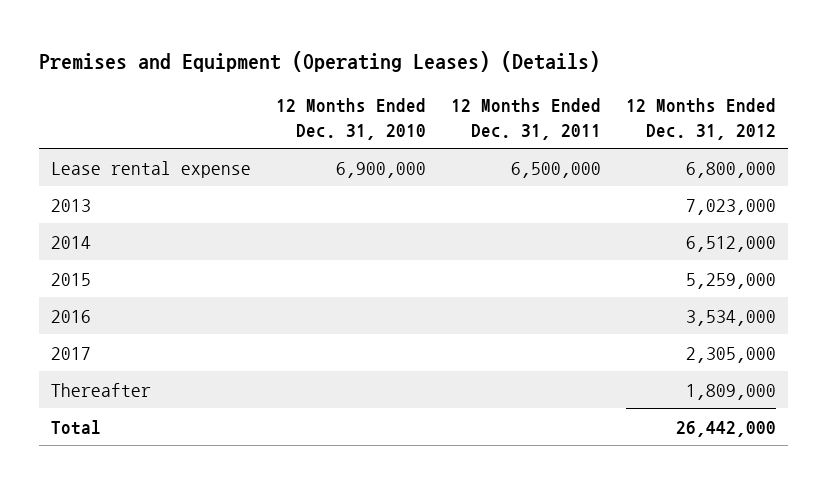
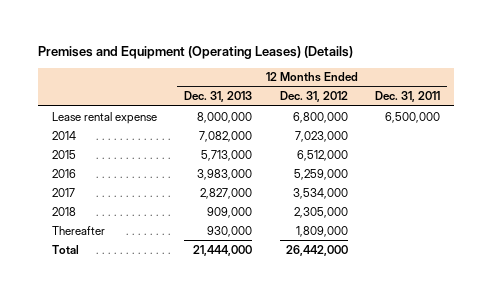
- | 12 Months Ended Dec. 31, 2010 | 12 Months Ended Dec. 31, 2011 | 12 Months Ended Dec. 31, 2012
+ | 12 Months Ended Dec. 31, 2013 | 12 Months Ended Dec. 31, 2012 | 12 Months Ended Dec. 31, 2011
- 2013 | | | 7,023,000
- 2014 | | | 6,512,000
- 2015 | | | 5,259,000
- 2016 | | | 3,534,000
- 2017 | | | 2,305,000
+ 2014 | 7,082,000 | 7,023,000 |
+ 2015 | 5,713,000 | 6,512,000 |
+ 2016 | 3,983,000 | 5,259,000 |
+ 2017 | 2,827,000 | 3,534,000 |
+ 2018 | 909,000 | 2,305,000 |

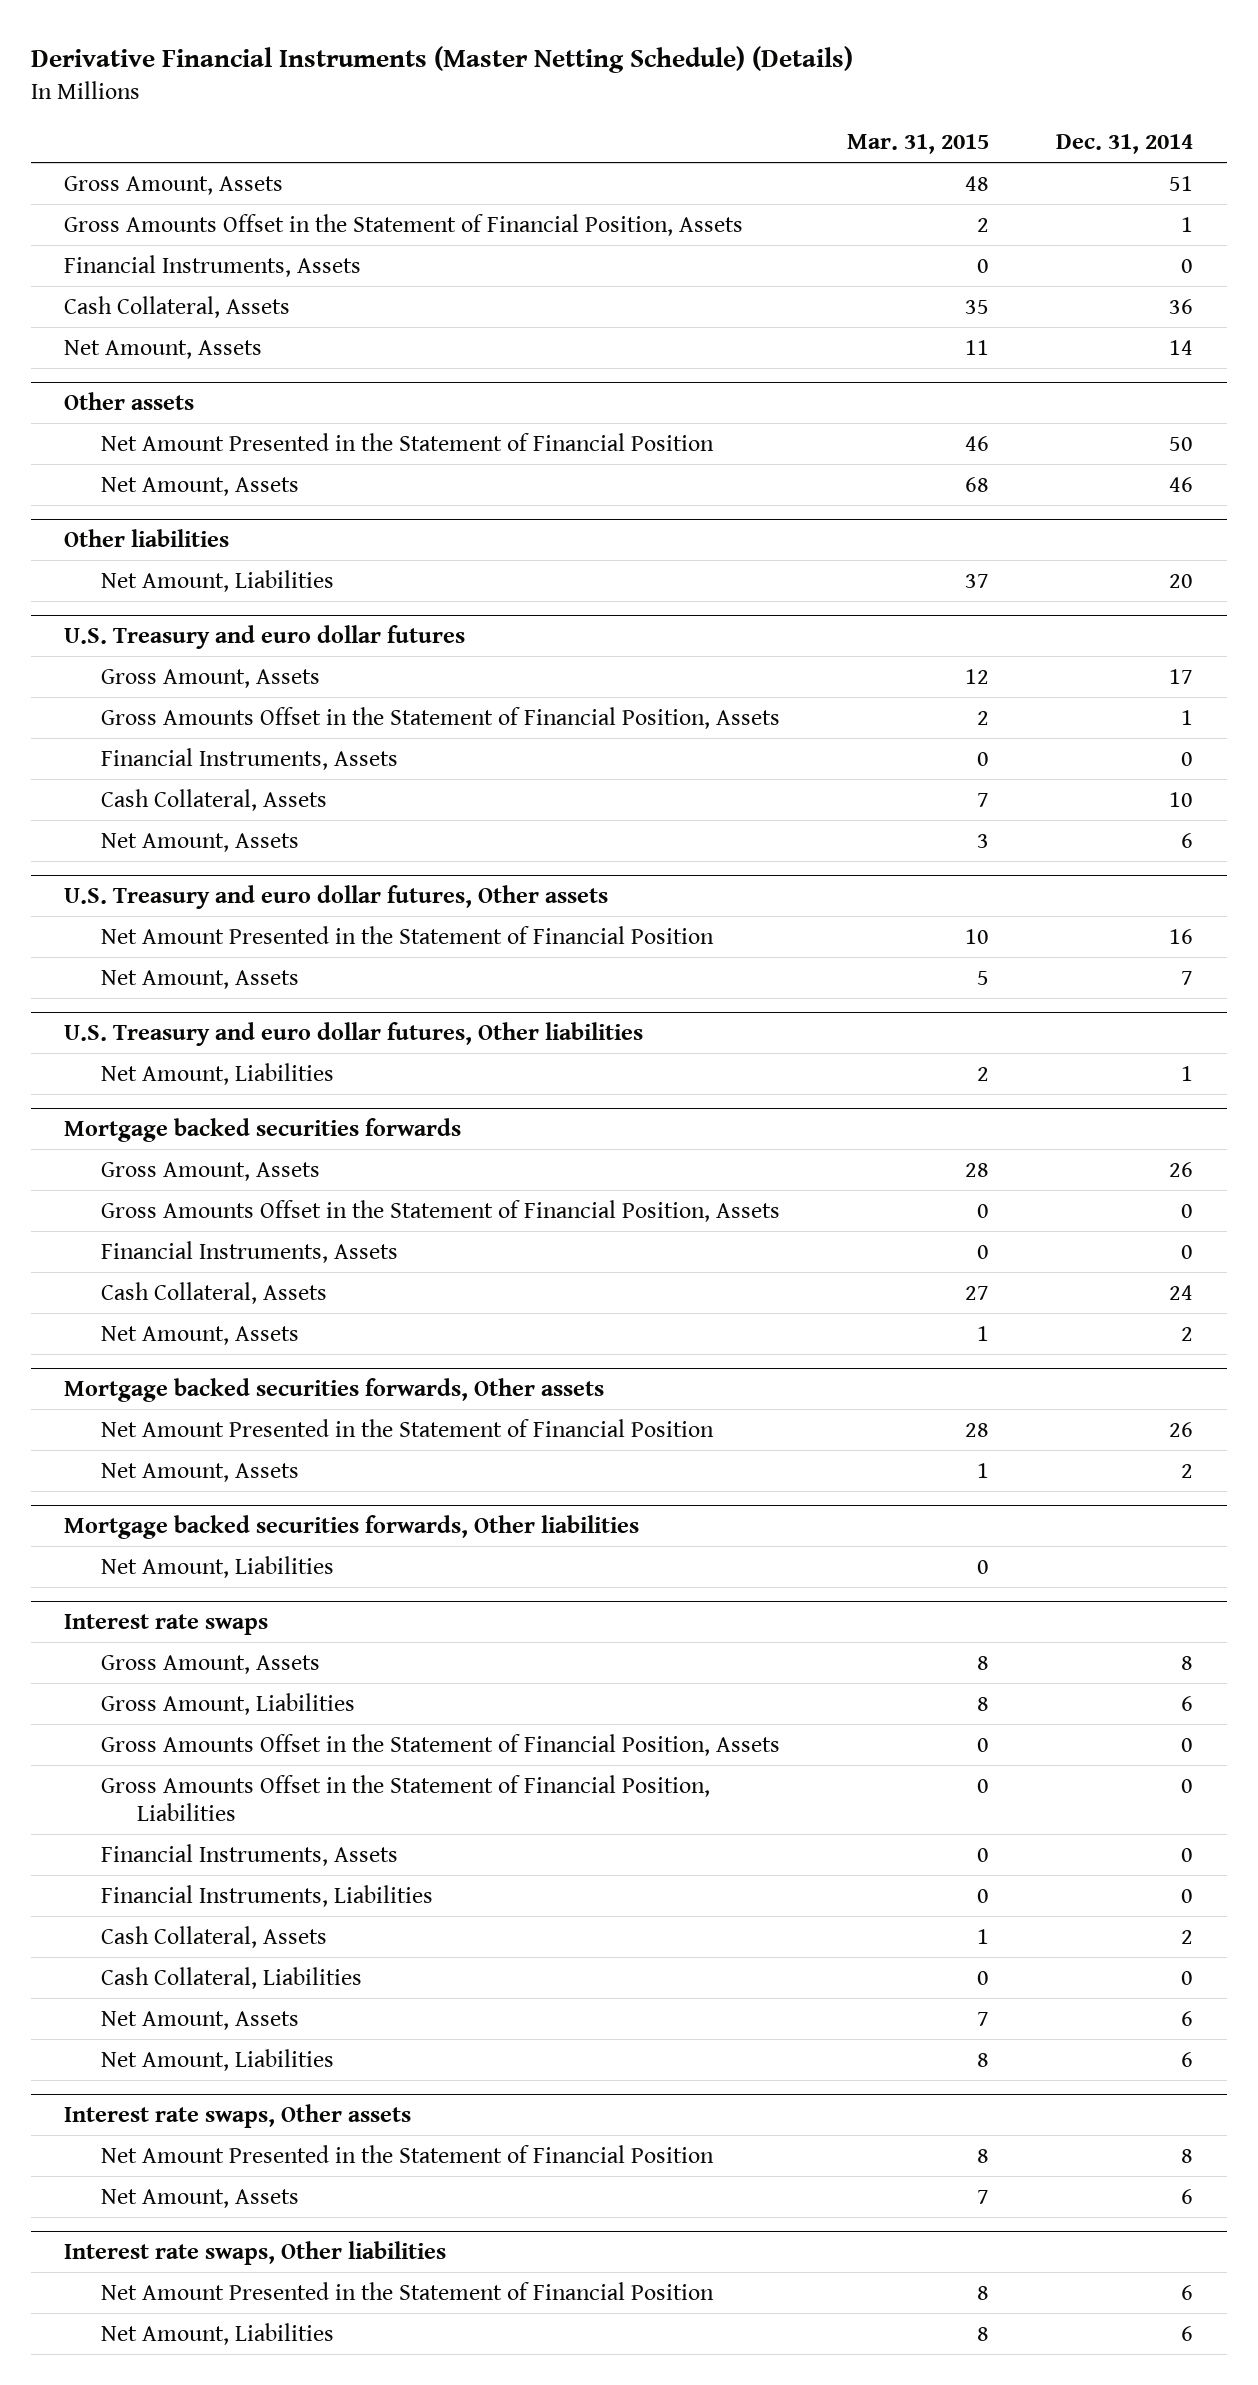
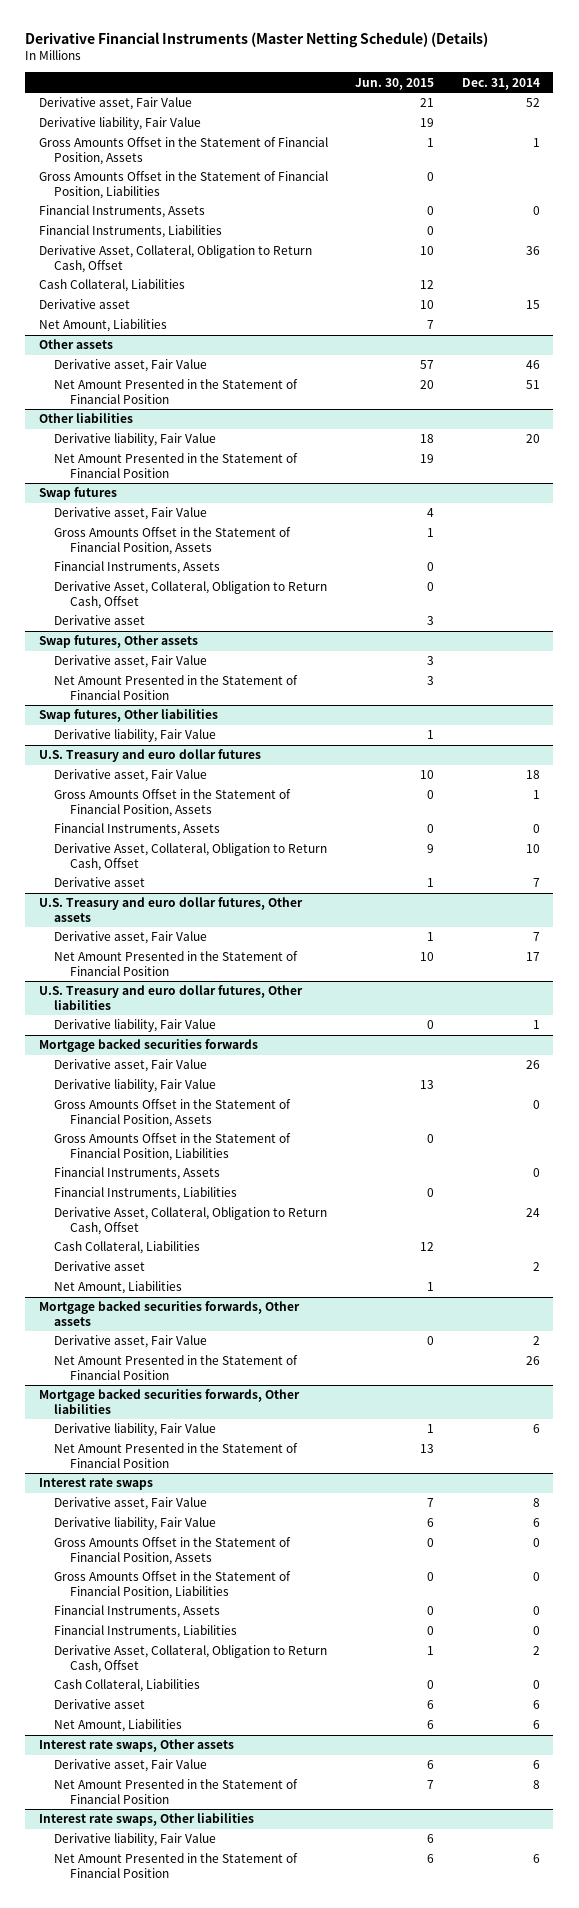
- | Mar. 31, 2015 | Dec. 31, 2014
+ | Jun. 30, 2015 | Dec. 31, 2014
- Gross Amount, Assets | 48 | 51
+ Derivative asset, Fair Value | 21 | 52
+ Derivative liability, Fair Value | 19 |
+ Gross Amounts Offset in the Statement of Financial Position, Liabilities | 0 |
- Cash Collateral, Assets | 35 | 36
- Net Amount, Assets | 11 | 14
+ Financial Instruments, Liabilities | 0 |
+ Derivative Asset, Collateral, Obligation to Return Cash, Offset | 10 | 36
+ Cash Collateral, Liabilities | 12 |
+ Derivative asset | 10 | 15
+ Net Amount, Liabilities | 7 |
@ Other assets
- Net Amount Presented in the Statement of Financial Position | 46 | 50
- Net Amount, Assets | 68 | 46
+ Derivative asset, Fair Value | 57 | 46
+ Net Amount Presented in the Statement of Financial Position | 20 | 51
@ Other liabilities
- Net Amount, Liabilities | 37 | 20
+ Derivative liability, Fair Value | 18 | 20
+ Net Amount Presented in the Statement of Financial Position | 19 |
+ Swap futures
+ Derivative asset, Fair Value | 4 |
+ Gross Amounts Offset in the Statement of Financial Position, Assets | 1 |
+ Financial Instruments, Assets | 0 |
+ Derivative Asset, Collateral, Obligation to Return Cash, Offset | 0 |
+ Derivative asset | 3 |
+ Swap futures, Other assets
+ Derivative asset, Fair Value | 3 |
+ Net Amount Presented in the Statement of Financial Position | 3 |
+ Swap futures, Other liabilities
+ Derivative liability, Fair Value | 1 |
@ U.S. Treasury and euro dollar futures
- Gross Amount, Assets | 12 | 17
+ Derivative asset, Fair Value | 10 | 18
- Cash Collateral, Assets | 7 | 10
- Net Amount, Assets | 3 | 6
+ Derivative Asset, Collateral, Obligation to Return Cash, Offset | 9 | 10
+ Derivative asset | 1 | 7
@ U.S. Treasury and euro dollar futures, Other assets
- Net Amount Presented in the Statement of Financial Position | 10 | 16
- Net Amount, Assets | 5 | 7
+ Derivative asset, Fair Value | 1 | 7
+ Net Amount Presented in the Statement of Financial Position | 10 | 17
@ U.S. Treasury and euro dollar futures, Other liabilities
- Net Amount, Liabilities | 2 | 1
+ Derivative liability, Fair Value | 0 | 1
@ Mortgage backed securities forwards
- Gross Amount, Assets | 28 | 26
+ Derivative asset, Fair Value | | 26
+ Derivative liability, Fair Value | 13 |
+ Gross Amounts Offset in the Statement of Financial Position, Liabilities | 0 |
- Cash Collateral, Assets | 27 | 24
- Net Amount, Assets | 1 | 2
+ Financial Instruments, Liabilities | 0 |
+ Derivative Asset, Collateral, Obligation to Return Cash, Offset | | 24
+ Cash Collateral, Liabilities | 12 |
+ Derivative asset | | 2
+ Net Amount, Liabilities | 1 |
@ Mortgage backed securities forwards, Other assets
+ Derivative asset, Fair Value | 0 | 2
- Net Amount, Assets | 1 | 2
@ Mortgage backed securities forwards, Other liabilities
- Net Amount, Liabilities | 0 |
+ Derivative liability, Fair Value | 1 | 6
+ Net Amount Presented in the Statement of Financial Position | 13 |
@ Interest rate swaps
- Gross Amount, Assets | 8 | 8
- Gross Amount, Liabilities | 8 | 6
+ Derivative asset, Fair Value | 7 | 8
+ Derivative liability, Fair Value | 6 | 6
- Cash Collateral, Assets | 1 | 2
+ Derivative Asset, Collateral, Obligation to Return Cash, Offset | 1 | 2
- Net Amount, Assets | 7 | 6
+ Derivative asset | 6 | 6
@ Interest rate swaps, Other assets
+ Derivative asset, Fair Value | 6 | 6
- Net Amount, Assets | 7 | 6
@ Interest rate swaps, Other liabilities
+ Derivative liability, Fair Value | 6 |
- Net Amount, Liabilities | 8 | 6

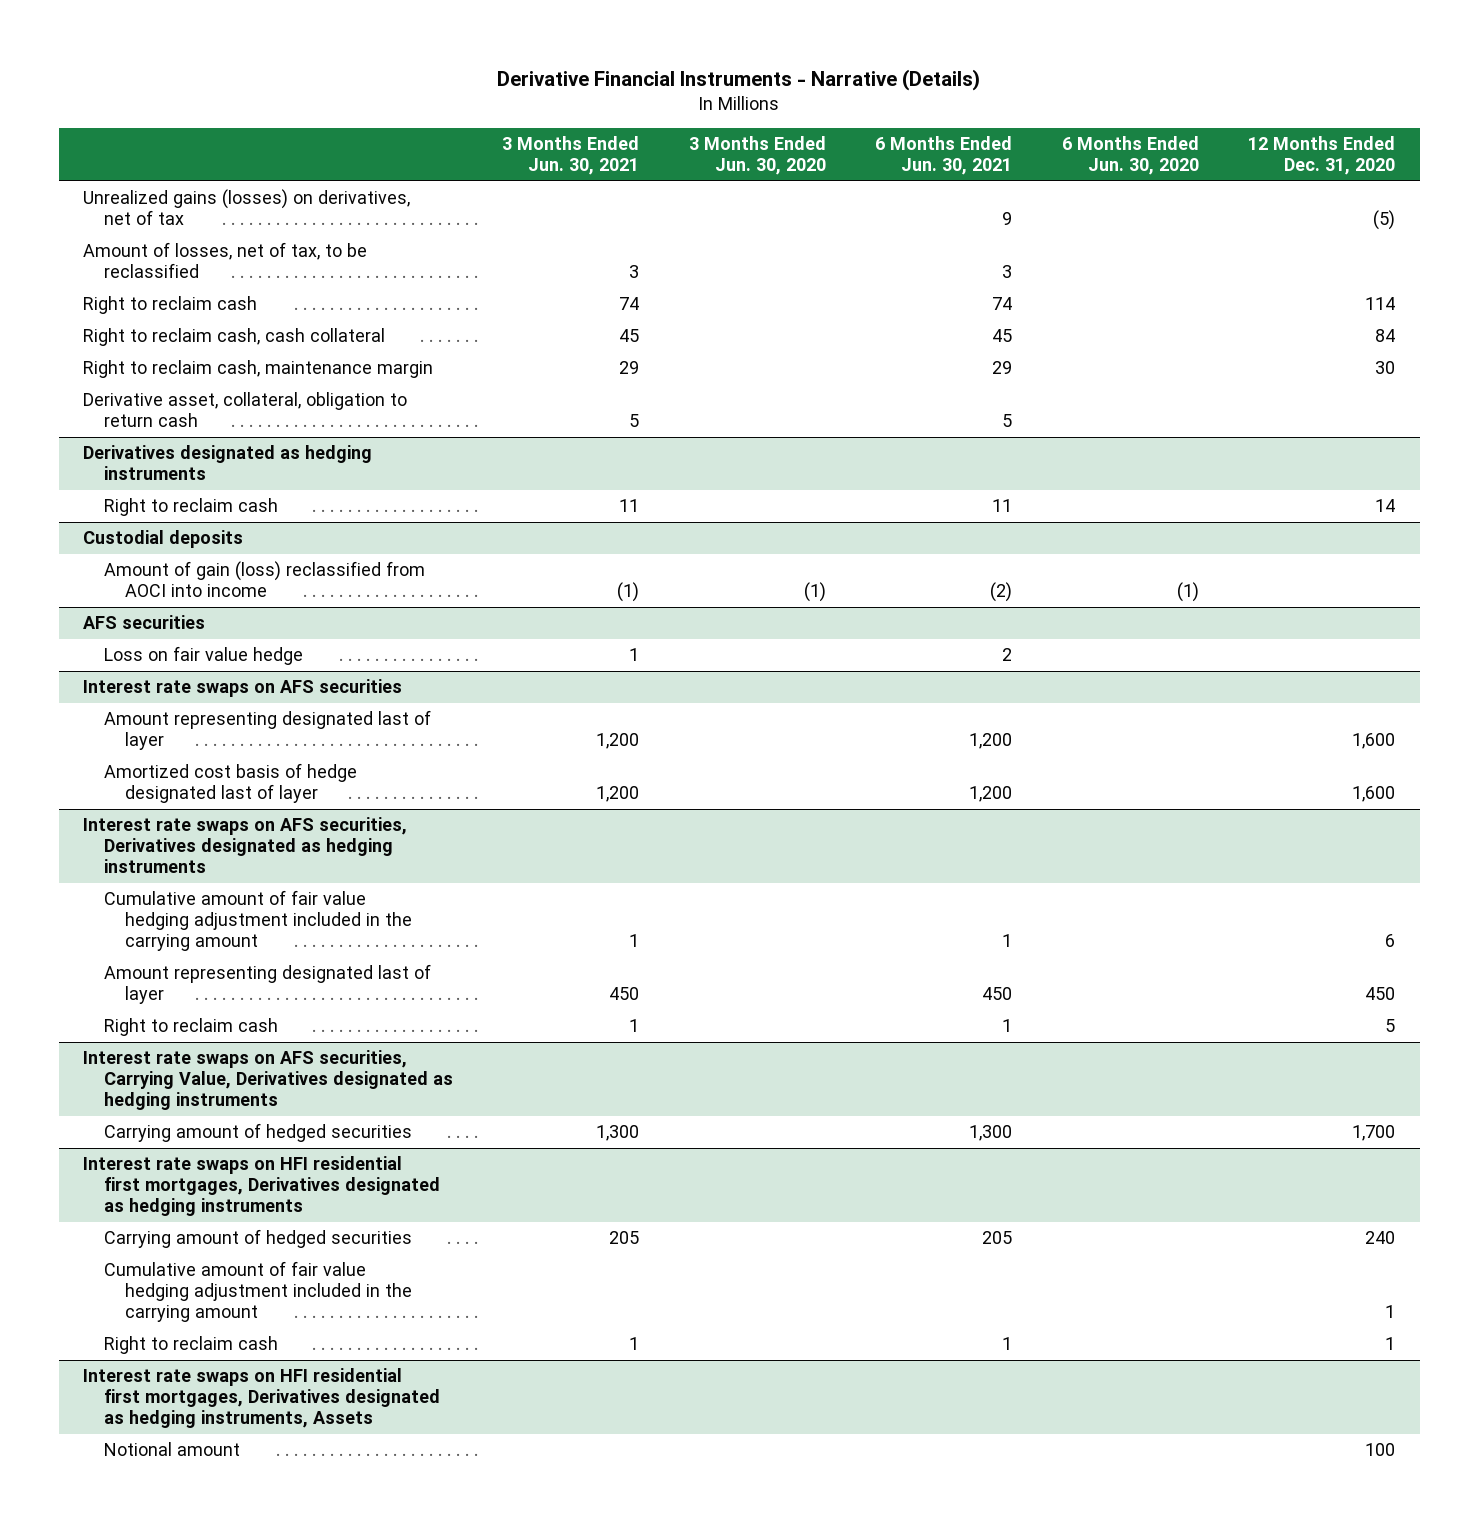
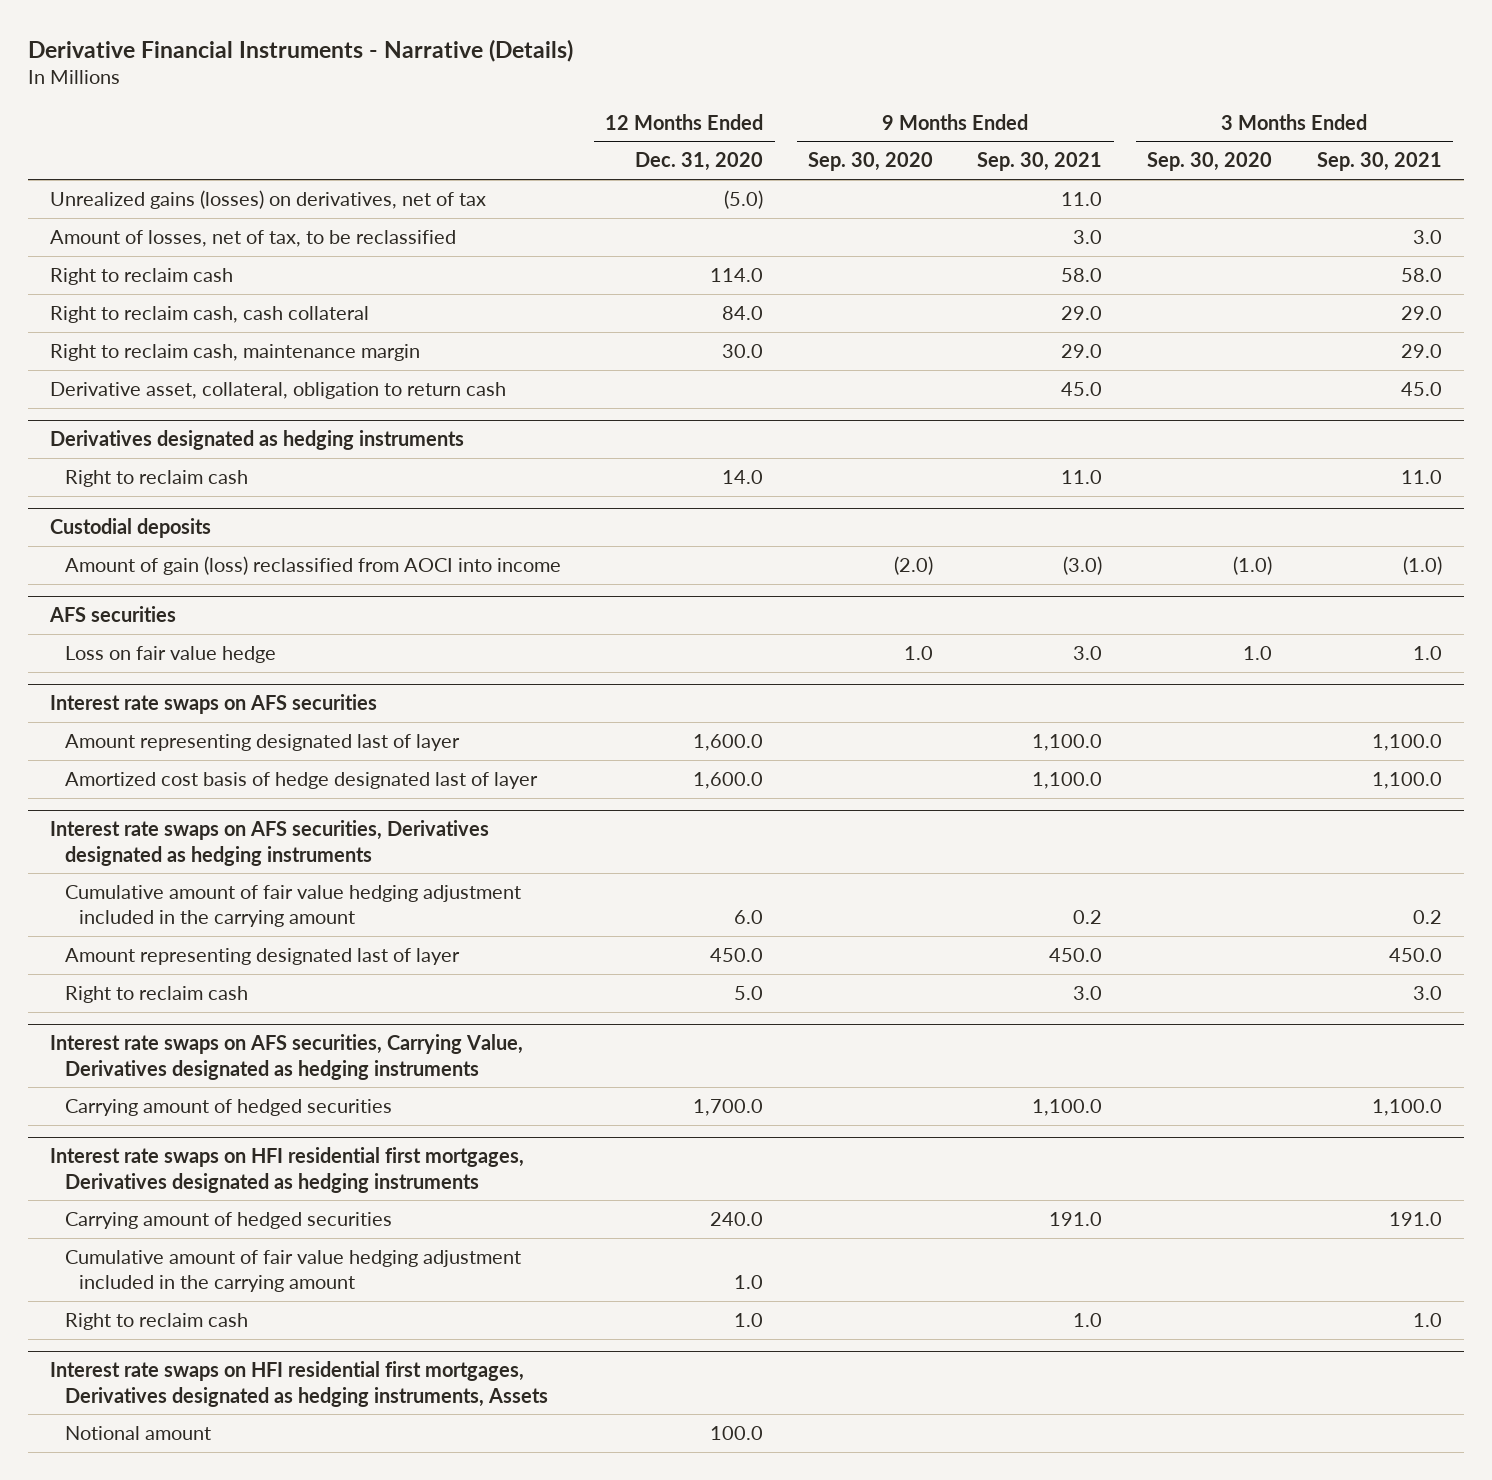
- | 3 Months Ended Jun. 30, 2021 | 3 Months Ended Jun. 30, 2020 | 6 Months Ended Jun. 30, 2021 | 6 Months Ended Jun. 30, 2020 | 12 Months Ended Dec. 31, 2020
+ | 12 Months Ended Dec. 31, 2020 | 9 Months Ended Sep. 30, 2020 | 9 Months Ended Sep. 30, 2021 | 3 Months Ended Sep. 30, 2020 | 3 Months Ended Sep. 30, 2021
- Unrealized gains (losses) on derivatives, net of tax | | | 9 | | (5)
+ Unrealized gains (losses) on derivatives, net of tax | (5.0) | | 11.0 | |
- Right to reclaim cash | 74 | | 74 | | 114
- Right to reclaim cash, cash collateral | 45 | | 45 | | 84
- Right to reclaim cash, maintenance margin | 29 | | 29 | | 30
+ Right to reclaim cash | 114.0 | | 58.0 | | 58.0
+ Right to reclaim cash, cash collateral | 84.0 | | 29.0 | | 29.0
+ Right to reclaim cash, maintenance margin | 30.0 | | 29.0 | | 29.0
@ Derivatives designated as hedging instruments
- Right to reclaim cash | 11 | | 11 | | 14
+ Right to reclaim cash | 14.0 | | 11.0 | | 11.0
@ Interest rate swaps on AFS securities
- Amount representing designated last of layer | 1,200 | | 1,200 | | 1,600
- Amortized cost basis of hedge designated last of layer | 1,200 | | 1,200 | | 1,600
+ Amount representing designated last of layer | 1,600.0 | | 1,100.0 | | 1,100.0
+ Amortized cost basis of hedge designated last of layer | 1,600.0 | | 1,100.0 | | 1,100.0
@ Interest rate swaps on AFS securities, Derivatives designated as hedging instruments
- Cumulative amount of fair value hedging adjustment included in the carrying amount | 1 | | 1 | | 6
- Amount representing designated last of layer | 450 | | 450 | | 450
- Right to reclaim cash | 1 | | 1 | | 5
+ Cumulative amount of fair value hedging adjustment included in the carrying amount | 6.0 | | 0.2 | | 0.2
+ Amount representing designated last of layer | 450.0 | | 450.0 | | 450.0
+ Right to reclaim cash | 5.0 | | 3.0 | | 3.0
@ Interest rate swaps on AFS securities, Carrying Value, Derivatives designated as hedging instruments
- Carrying amount of hedged securities | 1,300 | | 1,300 | | 1,700
+ Carrying amount of hedged securities | 1,700.0 | | 1,100.0 | | 1,100.0
@ Interest rate swaps on HFI residential first mortgages, Derivatives designated as hedging instruments
- Carrying amount of hedged securities | 205 | | 205 | | 240
- Cumulative amount of fair value hedging adjustment included in the carrying amount | | | | | 1
- Right to reclaim cash | 1 | | 1 | | 1
+ Carrying amount of hedged securities | 240.0 | | 191.0 | | 191.0
+ Cumulative amount of fair value hedging adjustment included in the carrying amount | 1.0 | | | |
+ Right to reclaim cash | 1.0 | | 1.0 | | 1.0
@ Interest rate swaps on HFI residential first mortgages, Derivatives designated as hedging instruments, Assets
- Notional amount | | | | | 100
+ Notional amount | 100.0 | | | |

